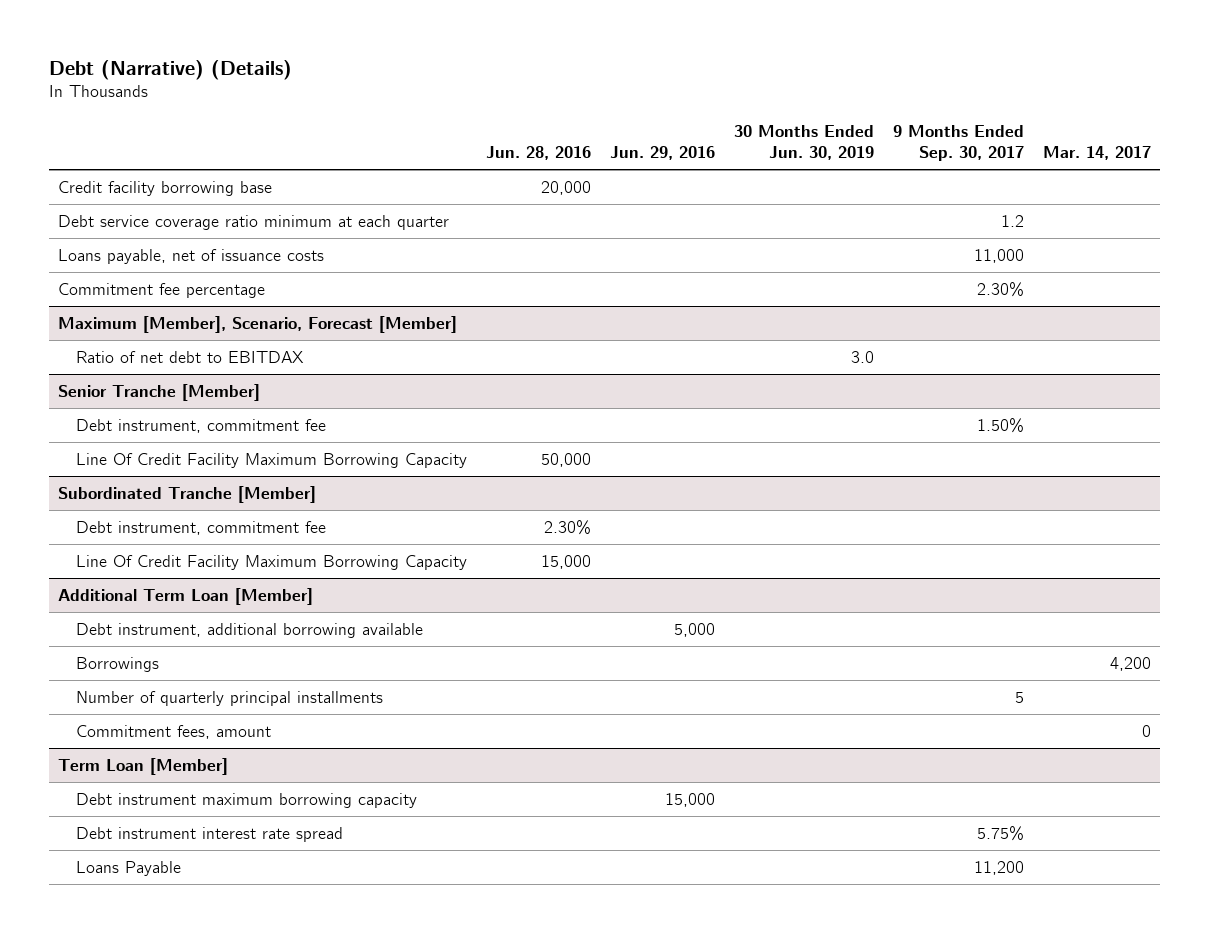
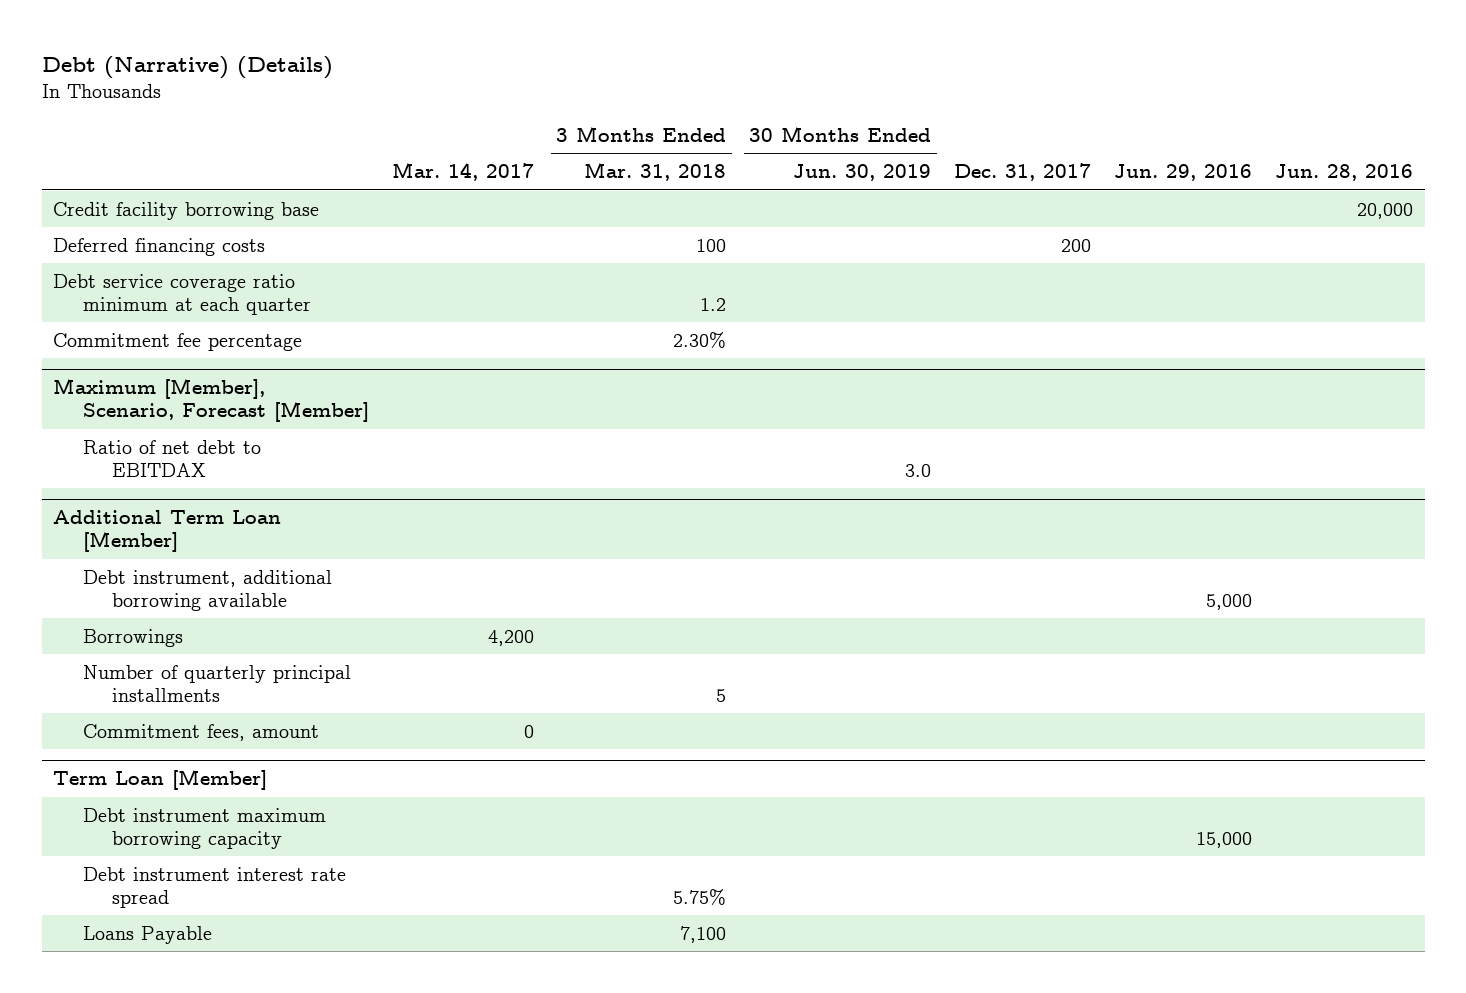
- | Jun. 28, 2016 | Jun. 29, 2016 | 30 Months Ended Jun. 30, 2019 | 9 Months Ended Sep. 30, 2017 | Mar. 14, 2017
+ | Mar. 14, 2017 | 3 Months Ended Mar. 31, 2018 | 30 Months Ended Jun. 30, 2019 | Dec. 31, 2017 | Jun. 29, 2016 | Jun. 28, 2016
+ Deferred financing costs | | 100 | | 200 | |
- Loans payable, net of issuance costs | | | | 11,000 |
- Senior Tranche [Member]
- Debt instrument, commitment fee | | | | 1.50% |
- Line Of Credit Facility Maximum Borrowing Capacity | 50,000 | | | |
- Subordinated Tranche [Member]
- Debt instrument, commitment fee | 2.30% | | | |
- Line Of Credit Facility Maximum Borrowing Capacity | 15,000 | | | |

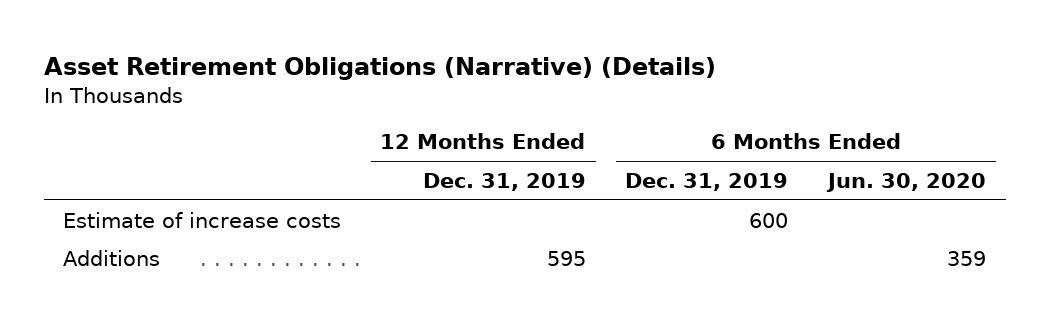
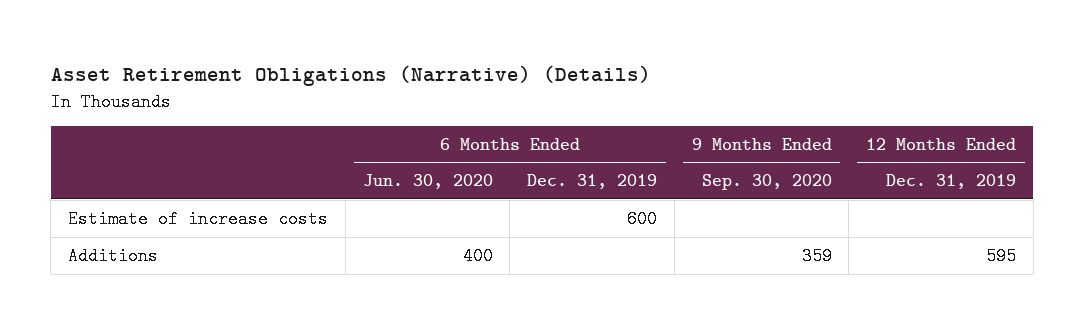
- | 12 Months Ended Dec. 31, 2019 | 6 Months Ended Dec. 31, 2019 | 6 Months Ended Jun. 30, 2020
+ | 6 Months Ended Jun. 30, 2020 | 6 Months Ended Dec. 31, 2019 | 9 Months Ended Sep. 30, 2020 | 12 Months Ended Dec. 31, 2019
- Additions | 595 | | 359
+ Additions | 400 | | 359 | 595

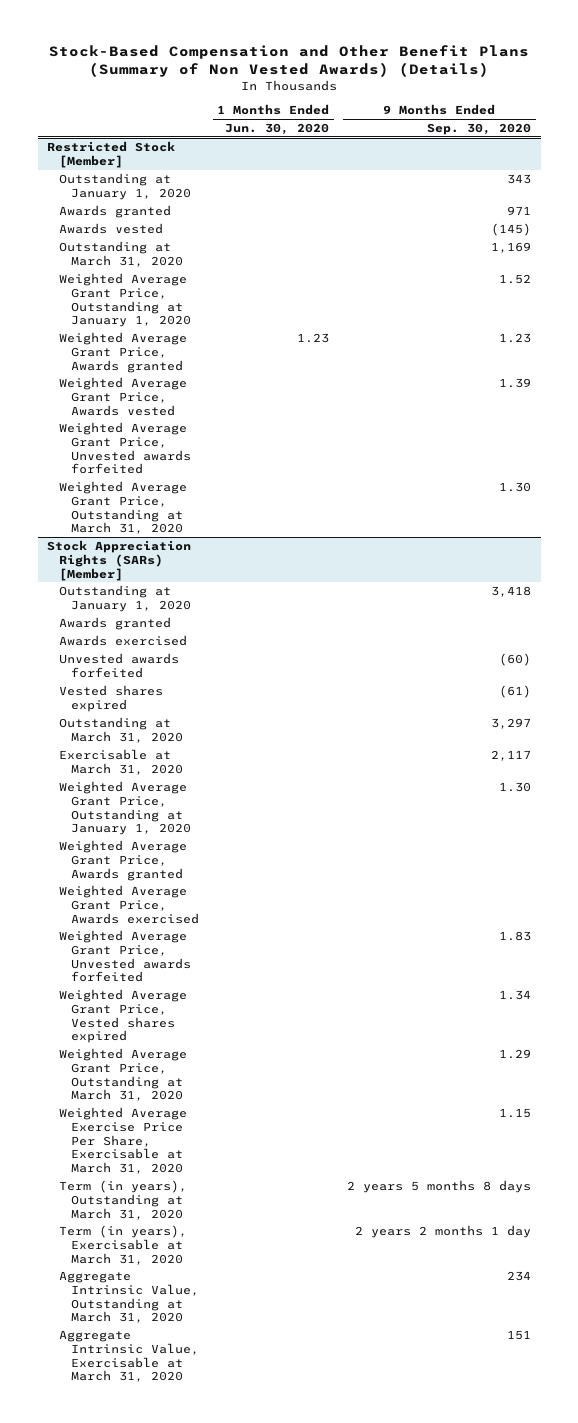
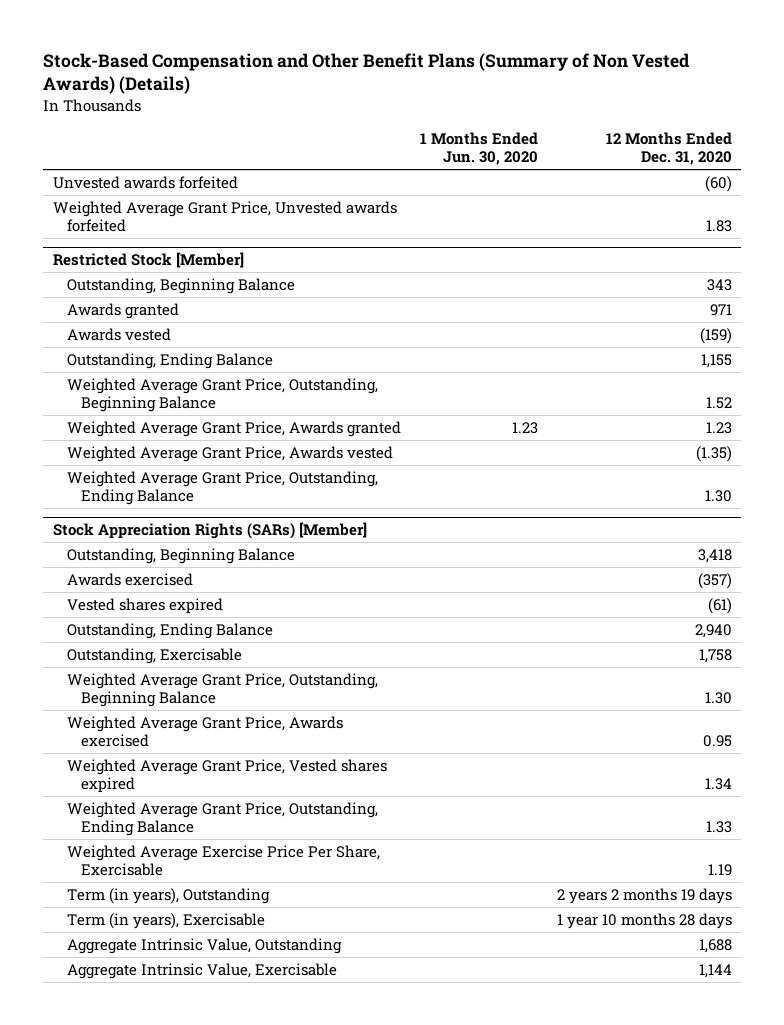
- | 1 Months Ended Jun. 30, 2020 | 9 Months Ended Sep. 30, 2020
+ | 1 Months Ended Jun. 30, 2020 | 12 Months Ended Dec. 31, 2020
+ Unvested awards forfeited | | (60)
+ Weighted Average Grant Price, Unvested awards forfeited | | 1.83
@ Restricted Stock [Member]
- Outstanding at January 1, 2020 | | 343
+ Outstanding, Beginning Balance | | 343
- Outstanding at March 31, 2020 | | 1,169
- Weighted Average Grant Price, Outstanding at January 1, 2020 | | 1.52
+ Outstanding, Ending Balance | | 1,155
+ Weighted Average Grant Price, Outstanding, Beginning Balance | | 1.52
- Weighted Average Grant Price, Unvested awards forfeited
- Weighted Average Grant Price, Outstanding at March 31, 2020 | | 1.30
+ Weighted Average Grant Price, Outstanding, Ending Balance | | 1.30
@ Stock Appreciation Rights (SARs) [Member]
- Outstanding at January 1, 2020 | | 3,418
- Awards granted
+ Outstanding, Beginning Balance | | 3,418
- Unvested awards forfeited | | (60)
- Outstanding at March 31, 2020 | | 3,297
- Exercisable at March 31, 2020 | | 2,117
- Weighted Average Grant Price, Outstanding at January 1, 2020 | | 1.30
- Weighted Average Grant Price, Awards granted
+ Outstanding, Ending Balance | | 2,940
+ Outstanding, Exercisable | | 1,758
+ Weighted Average Grant Price, Outstanding, Beginning Balance | | 1.30
- Weighted Average Grant Price, Unvested awards forfeited | | 1.83
- Weighted Average Grant Price, Outstanding at March 31, 2020 | | 1.29
- Weighted Average Exercise Price Per Share, Exercisable at March 31, 2020 | | 1.15
- Term (in years), Outstanding at March 31, 2020 | | 2 years 5 months 8 days
- Term (in years), Exercisable at March 31, 2020 | | 2 years 2 months 1 day
- Aggregate Intrinsic Value, Outstanding at March 31, 2020 | | 234
- Aggregate Intrinsic Value, Exercisable at March 31, 2020 | | 151
+ Weighted Average Grant Price, Outstanding, Ending Balance | | 1.33
+ Weighted Average Exercise Price Per Share, Exercisable | | 1.19
+ Term (in years), Outstanding | | 2 years 2 months 19 days
+ Term (in years), Exercisable | | 1 year 10 months 28 days
+ Aggregate Intrinsic Value, Outstanding | | 1,688
+ Aggregate Intrinsic Value, Exercisable | | 1,144

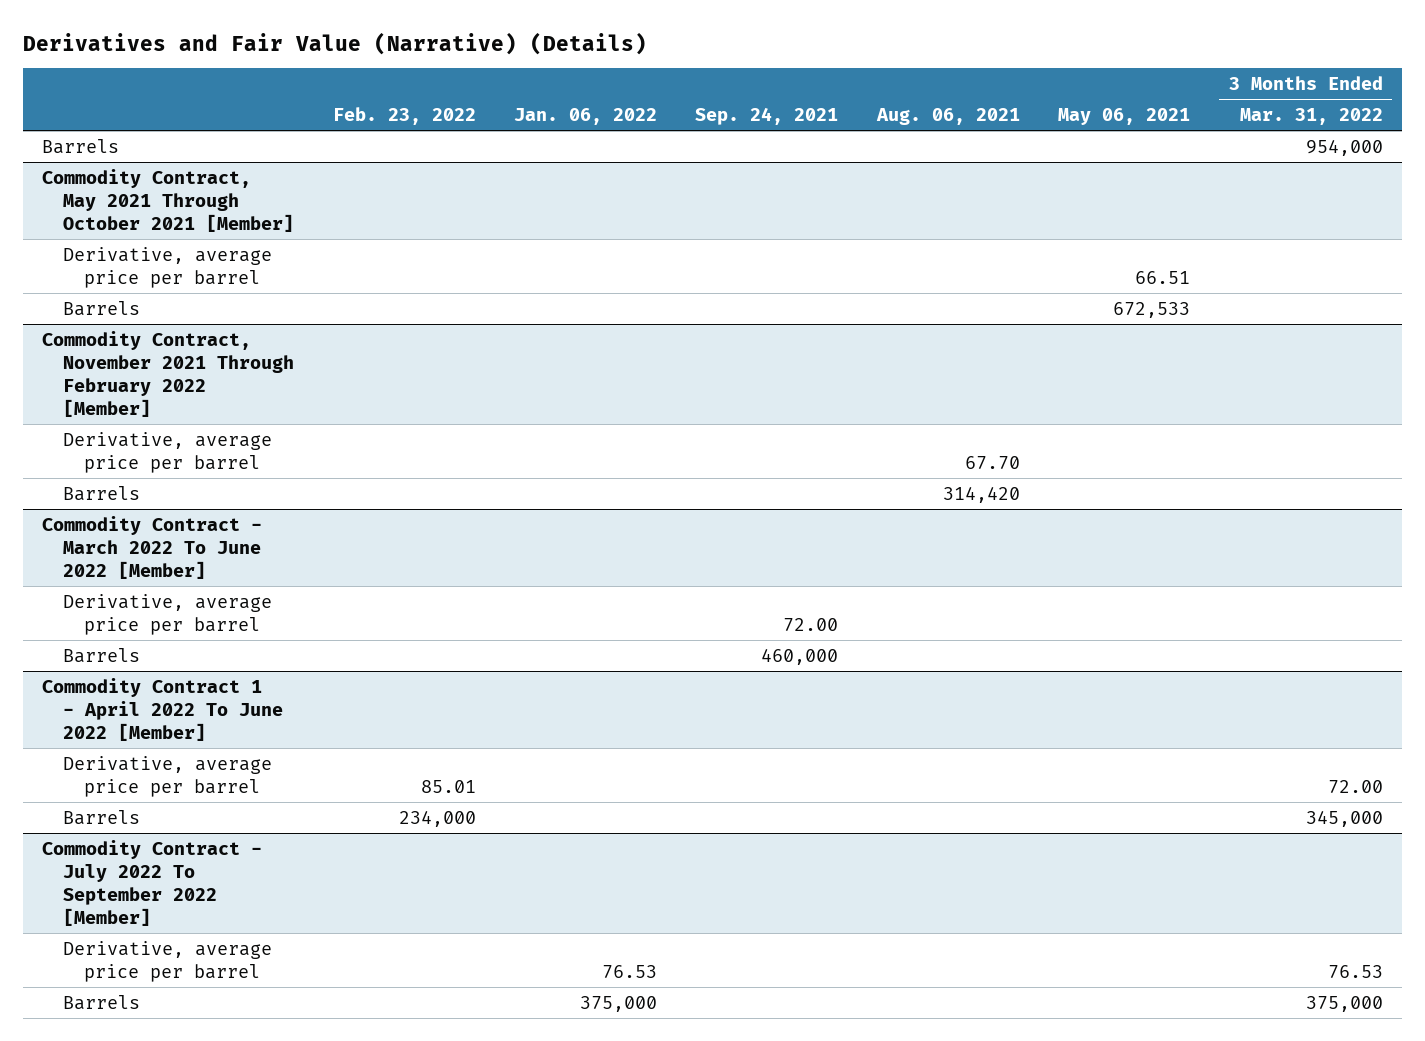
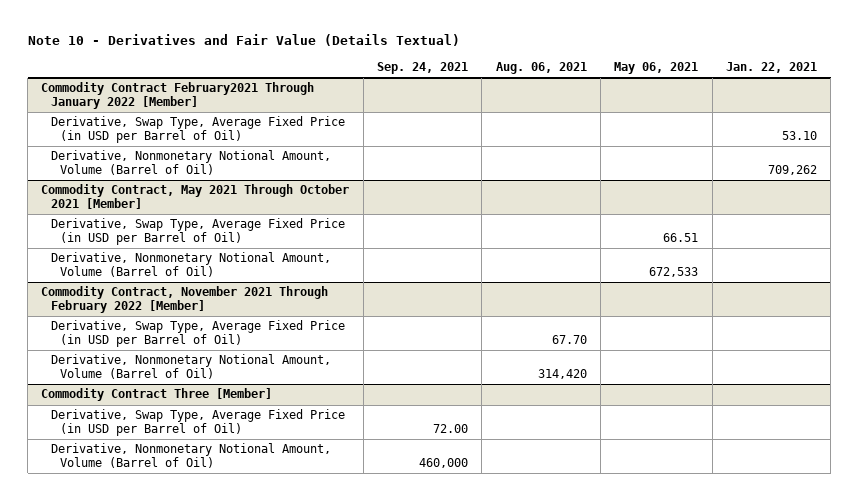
- Derivatives and Fair Value (Narrative) (Details)
+ Note 10 - Derivatives and Fair Value (Details Textual)
- | Feb. 23, 2022 | Jan. 06, 2022 | Sep. 24, 2021 | Aug. 06, 2021 | May 06, 2021 | 3 Months Ended Mar. 31, 2022
+ | Sep. 24, 2021 | Aug. 06, 2021 | May 06, 2021 | Jan. 22, 2021
- Barrels | | | | | | 954,000
+ Commodity Contract February2021 Through January 2022 [Member]
+ Derivative, Swap Type, Average Fixed Price (in USD per Barrel of Oil) | | | | 53.10
+ Derivative, Nonmonetary Notional Amount, Volume (Barrel of Oil) | | | | 709,262
@ Commodity Contract, May 2021 Through October 2021 [Member]
- Derivative, average price per barrel | | | | | 66.51 |
- Barrels | | | | | 672,533 |
+ Derivative, Swap Type, Average Fixed Price (in USD per Barrel of Oil) | | | 66.51 |
+ Derivative, Nonmonetary Notional Amount, Volume (Barrel of Oil) | | | 672,533 |
@ Commodity Contract, November 2021 Through February 2022 [Member]
- Derivative, average price per barrel | | | | 67.70 | |
- Barrels | | | | 314,420 | |
- Commodity Contract - March 2022 To June 2022 [Member]
- Derivative, average price per barrel | | | 72.00 | | |
- Barrels | | | 460,000 | | |
- Commodity Contract 1 - April 2022 To June 2022 [Member]
- Derivative, average price per barrel | 85.01 | | | | | 72.00
- Barrels | 234,000 | | | | | 345,000
- Commodity Contract - July 2022 To September 2022 [Member]
- Derivative, average price per barrel | | 76.53 | | | | 76.53
- Barrels | | 375,000 | | | | 375,000
@ Commodity Contract, November 2021 Through February 2022 [Member]
+ Derivative, Swap Type, Average Fixed Price (in USD per Barrel of Oil) | | 67.70 | |
+ Derivative, Nonmonetary Notional Amount, Volume (Barrel of Oil) | | 314,420 | |
+ Commodity Contract Three [Member]
+ Derivative, Swap Type, Average Fixed Price (in USD per Barrel of Oil) | 72.00 | | |
+ Derivative, Nonmonetary Notional Amount, Volume (Barrel of Oil) | 460,000 | | |

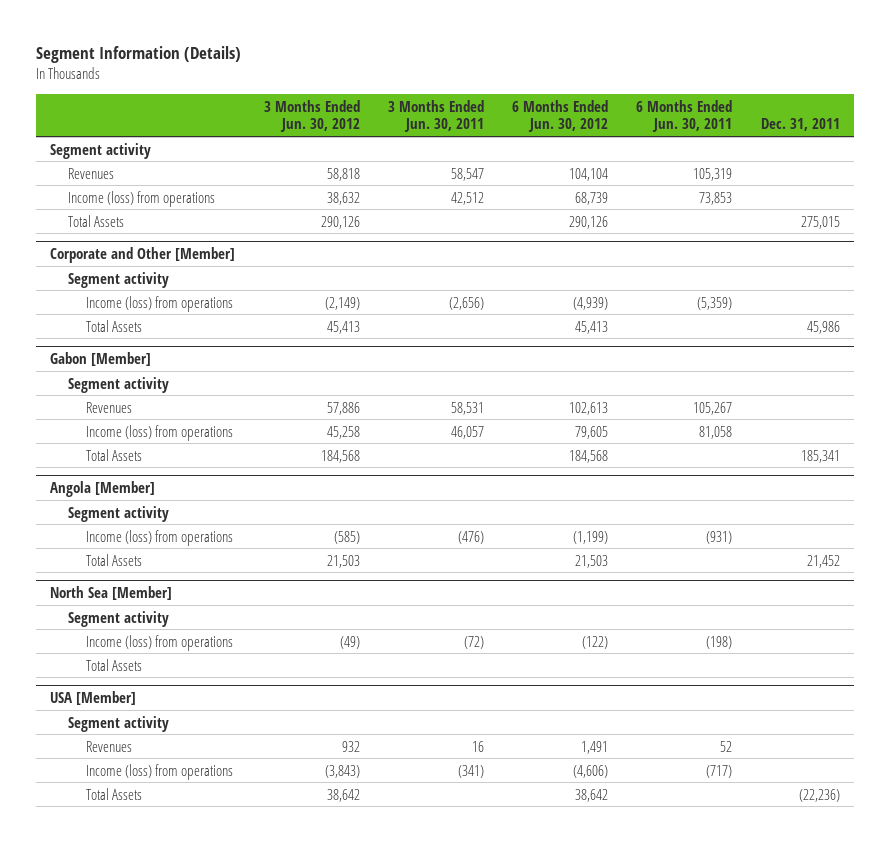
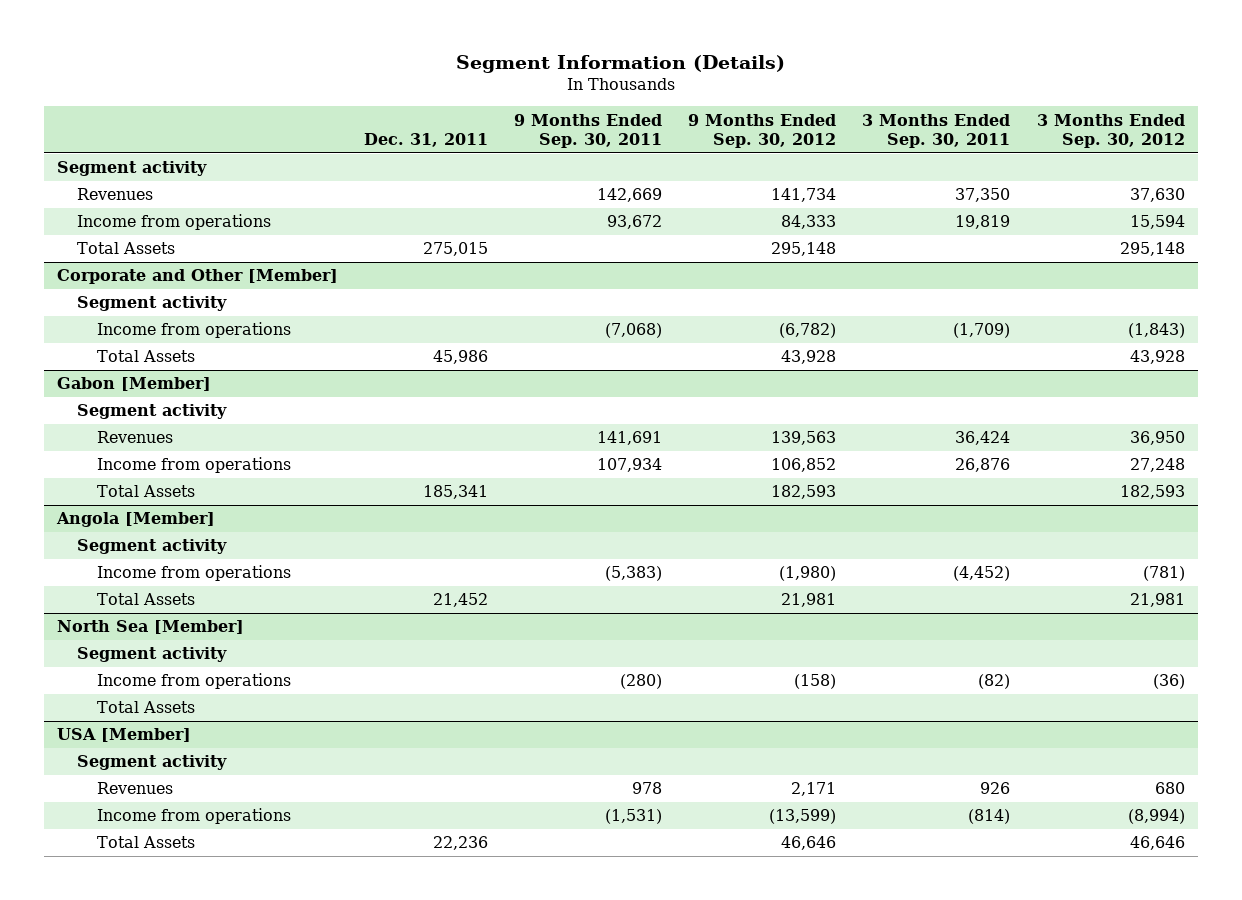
- | 3 Months Ended Jun. 30, 2012 | 3 Months Ended Jun. 30, 2011 | 6 Months Ended Jun. 30, 2012 | 6 Months Ended Jun. 30, 2011 | Dec. 31, 2011
+ | Dec. 31, 2011 | 9 Months Ended Sep. 30, 2011 | 9 Months Ended Sep. 30, 2012 | 3 Months Ended Sep. 30, 2011 | 3 Months Ended Sep. 30, 2012
- Income (loss) from operations | 38,632 | 42,512 | 68,739 | 73,853 |
+ Income from operations | | 93,672 | 84,333 | 19,819 | 15,594
@ Corporate and Other [Member]
- Income (loss) from operations | (2,149) | (2,656) | (4,939) | (5,359) |
+ Income from operations | | (7,068) | (6,782) | (1,709) | (1,843)
@ Gabon [Member]
- Income (loss) from operations | 45,258 | 46,057 | 79,605 | 81,058 |
+ Income from operations | | 107,934 | 106,852 | 26,876 | 27,248
@ Angola [Member]
- Income (loss) from operations | (585) | (476) | (1,199) | (931) |
+ Income from operations | | (5,383) | (1,980) | (4,452) | (781)
@ North Sea [Member]
- Income (loss) from operations | (49) | (72) | (122) | (198) |
+ Income from operations | | (280) | (158) | (82) | (36)
@ USA [Member]
- Income (loss) from operations | (3,843) | (341) | (4,606) | (717) |
- Total Assets | 38,642 | | 38,642 | | (22,236)
+ Income from operations | | (1,531) | (13,599) | (814) | (8,994)
+ Total Assets | 22,236 | | 46,646 | | 46,646

